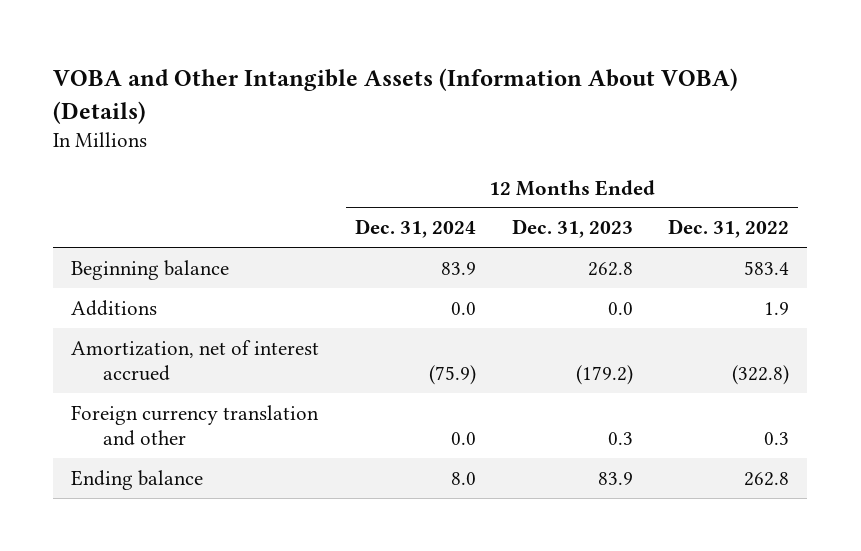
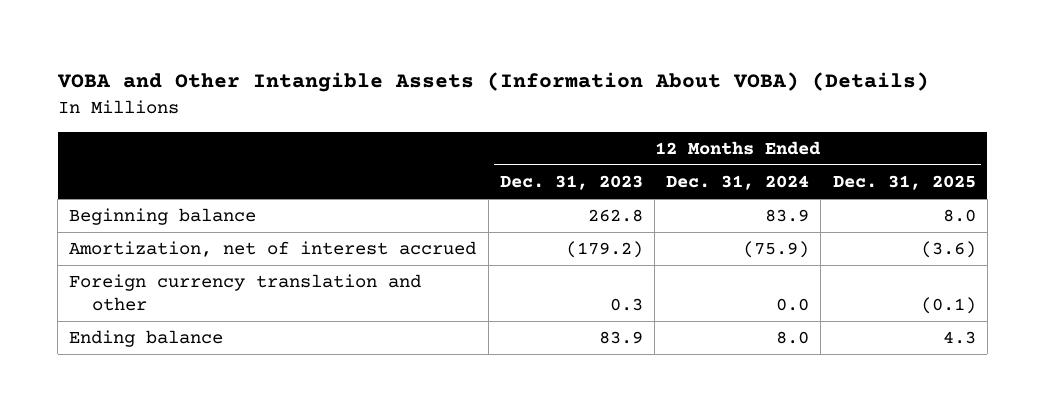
- | 12 Months Ended Dec. 31, 2024 | 12 Months Ended Dec. 31, 2023 | 12 Months Ended Dec. 31, 2022
+ | 12 Months Ended Dec. 31, 2023 | 12 Months Ended Dec. 31, 2024 | 12 Months Ended Dec. 31, 2025
- Additions | 0.0 | 0.0 | 1.9

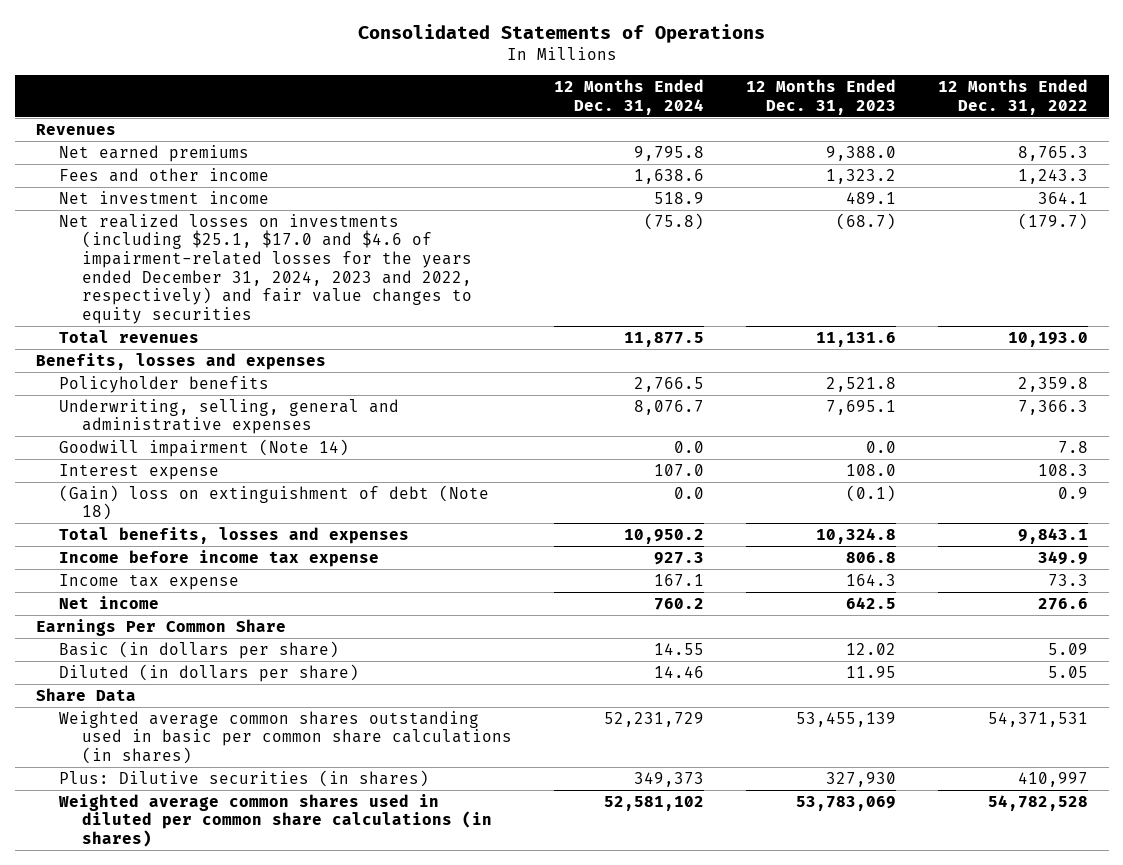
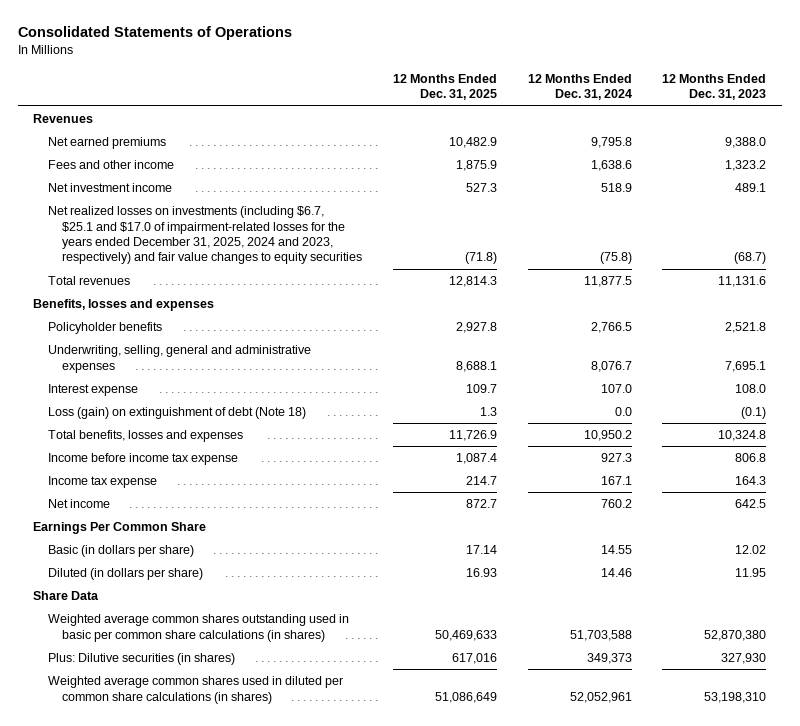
- | 12 Months Ended Dec. 31, 2024 | 12 Months Ended Dec. 31, 2023 | 12 Months Ended Dec. 31, 2022
+ | 12 Months Ended Dec. 31, 2025 | 12 Months Ended Dec. 31, 2024 | 12 Months Ended Dec. 31, 2023
- Net realized losses on investments (including $25.1, $17.0 and $4.6 of impairment-related losses for the years ended December 31, 2024, 2023 and 2022, respectively) and fair value changes to equity securities | (75.8) | (68.7) | (179.7)
+ Net realized losses on investments (including $6.7, $25.1 and $17.0 of impairment-related losses for the years ended December 31, 2025, 2024 and 2023, respectively) and fair value changes to equity securities | (71.8) | (75.8) | (68.7)
- Goodwill impairment (Note 14) | 0.0 | 0.0 | 7.8
- (Gain) loss on extinguishment of debt (Note 18) | 0.0 | (0.1) | 0.9
+ Loss (gain) on extinguishment of debt (Note 18) | 1.3 | 0.0 | (0.1)
- Weighted average common shares outstanding used in basic per common share calculations (in shares) | 52,231,729 | 53,455,139 | 54,371,531
+ Weighted average common shares outstanding used in basic per common share calculations (in shares) | 50,469,633 | 51,703,588 | 52,870,380
- Weighted average common shares used in diluted per common share calculations (in shares) | 52,581,102 | 53,783,069 | 54,782,528
+ Weighted average common shares used in diluted per common share calculations (in shares) | 51,086,649 | 52,052,961 | 53,198,310

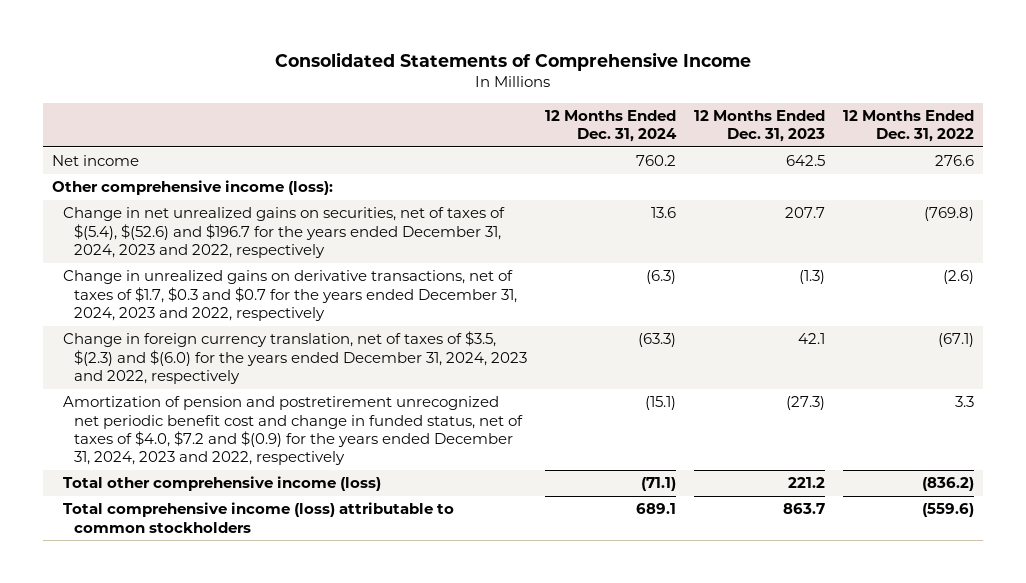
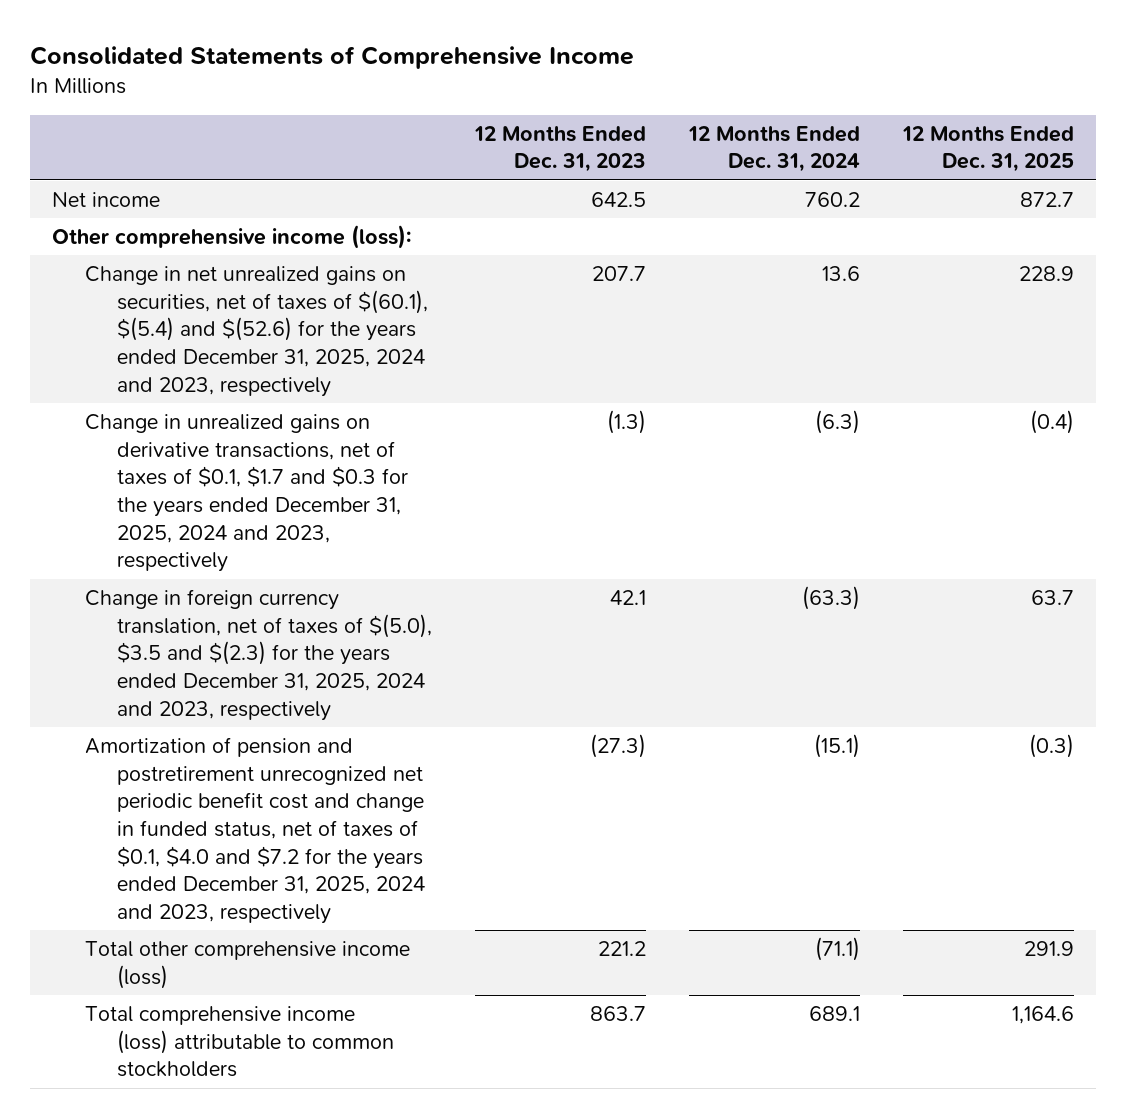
- | 12 Months Ended Dec. 31, 2024 | 12 Months Ended Dec. 31, 2023 | 12 Months Ended Dec. 31, 2022
+ | 12 Months Ended Dec. 31, 2023 | 12 Months Ended Dec. 31, 2024 | 12 Months Ended Dec. 31, 2025
- Change in net unrealized gains on securities, net of taxes of $(5.4), $(52.6) and $196.7 for the years ended December 31, 2024, 2023 and 2022, respectively | 13.6 | 207.7 | (769.8)
- Change in unrealized gains on derivative transactions, net of taxes of $1.7, $0.3 and $0.7 for the years ended December 31, 2024, 2023 and 2022, respectively | (6.3) | (1.3) | (2.6)
- Change in foreign currency translation, net of taxes of $3.5, $(2.3) and $(6.0) for the years ended December 31, 2024, 2023 and 2022, respectively | (63.3) | 42.1 | (67.1)
- Amortization of pension and postretirement unrecognized net periodic benefit cost and change in funded status, net of taxes of $4.0, $7.2 and $(0.9) for the years ended December 31, 2024, 2023 and 2022, respectively | (15.1) | (27.3) | 3.3
+ Change in net unrealized gains on securities, net of taxes of $(60.1), $(5.4) and $(52.6) for the years ended December 31, 2025, 2024 and 2023, respectively | 207.7 | 13.6 | 228.9
+ Change in unrealized gains on derivative transactions, net of taxes of $0.1, $1.7 and $0.3 for the years ended December 31, 2025, 2024 and 2023, respectively | (1.3) | (6.3) | (0.4)
+ Change in foreign currency translation, net of taxes of $(5.0), $3.5 and $(2.3) for the years ended December 31, 2025, 2024 and 2023, respectively | 42.1 | (63.3) | 63.7
+ Amortization of pension and postretirement unrecognized net periodic benefit cost and change in funded status, net of taxes of $0.1, $4.0 and $7.2 for the years ended December 31, 2025, 2024 and 2023, respectively | (27.3) | (15.1) | (0.3)

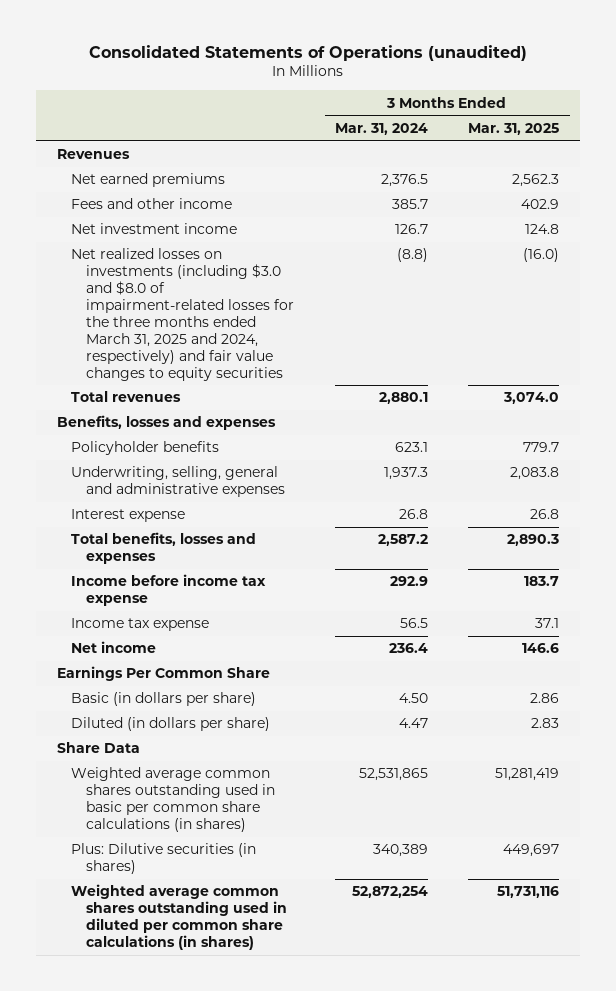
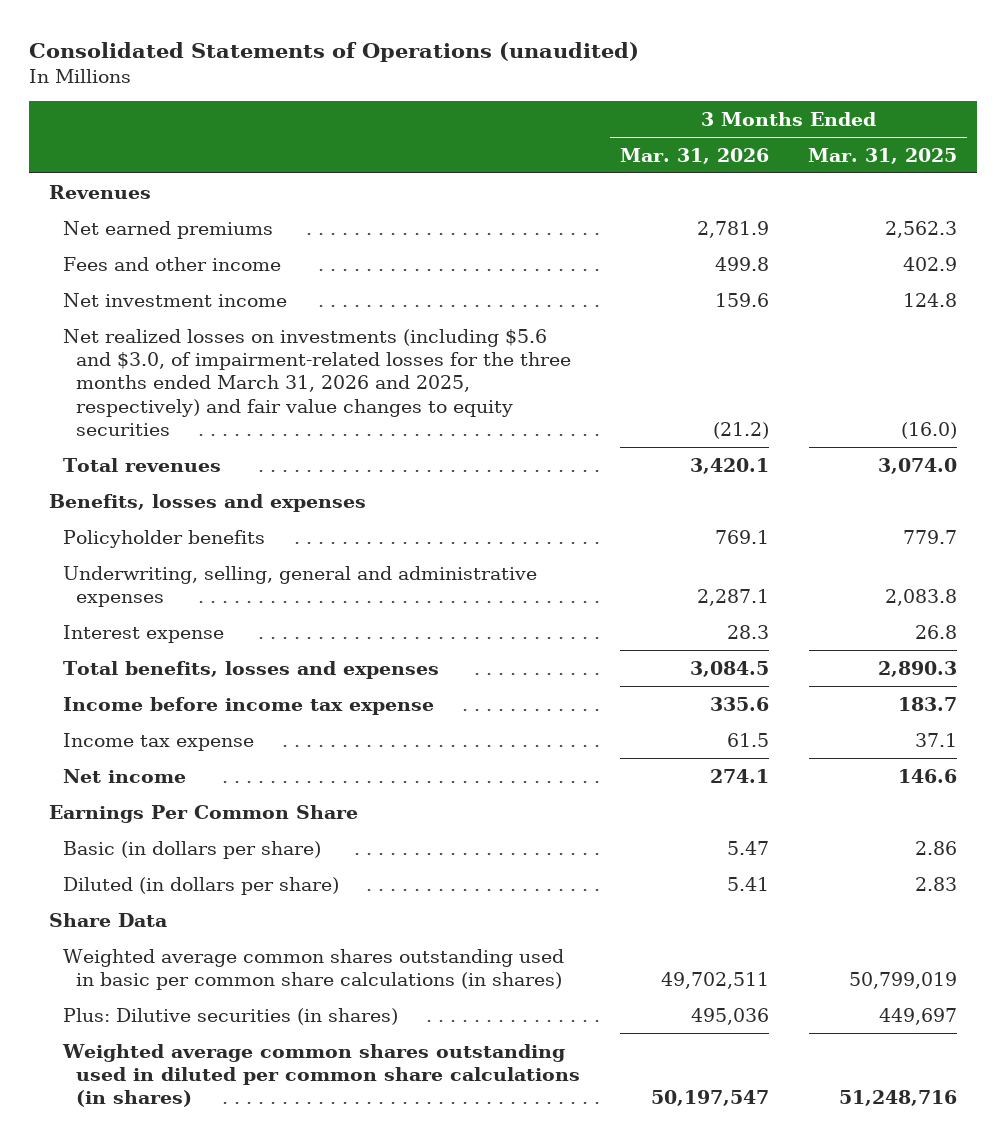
- | 3 Months Ended Mar. 31, 2024 | 3 Months Ended Mar. 31, 2025
+ | 3 Months Ended Mar. 31, 2026 | 3 Months Ended Mar. 31, 2025
- Net realized losses on investments (including $3.0 and $8.0 of impairment-related losses for the three months ended March 31, 2025 and 2024, respectively) and fair value changes to equity securities | (8.8) | (16.0)
+ Net realized losses on investments (including $5.6 and $3.0, of impairment-related losses for the three months ended March 31, 2026 and 2025, respectively) and fair value changes to equity securities | (21.2) | (16.0)
- Weighted average common shares outstanding used in basic per common share calculations (in shares) | 52,531,865 | 51,281,419
+ Weighted average common shares outstanding used in basic per common share calculations (in shares) | 49,702,511 | 50,799,019
- Weighted average common shares outstanding used in diluted per common share calculations (in shares) | 52,872,254 | 51,731,116
+ Weighted average common shares outstanding used in diluted per common share calculations (in shares) | 50,197,547 | 51,248,716

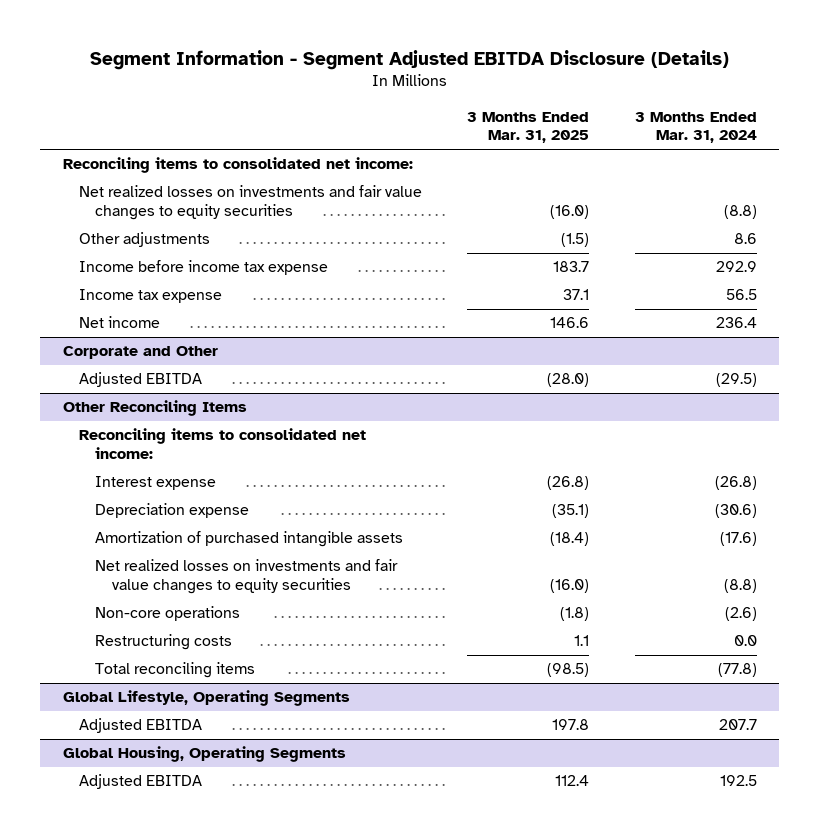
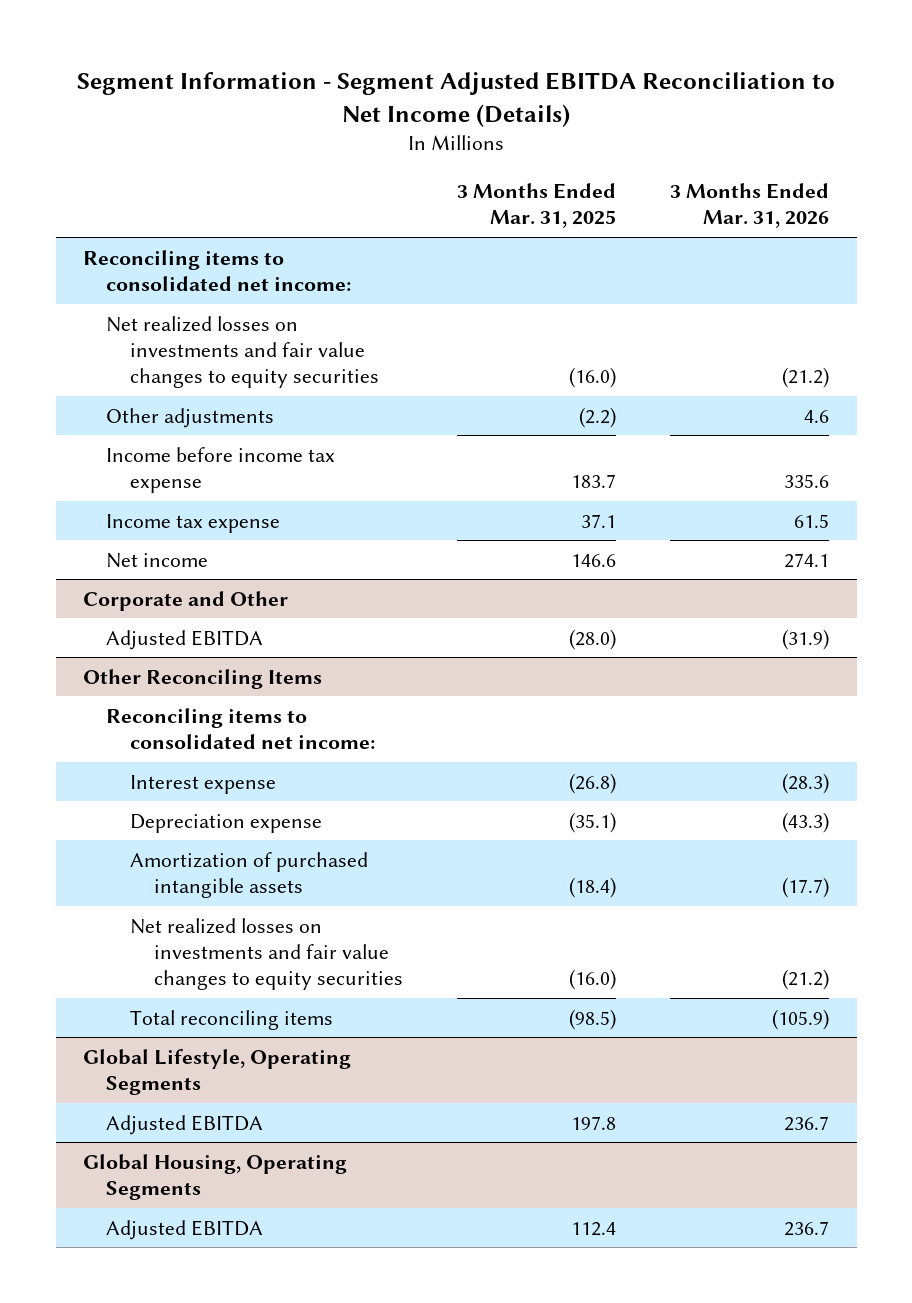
- Segment Information - Segment Adjusted EBITDA Disclosure (Details)
+ Segment Information - Segment Adjusted EBITDA Reconciliation to Net Income (Details)
- | 3 Months Ended Mar. 31, 2025 | 3 Months Ended Mar. 31, 2024
+ | 3 Months Ended Mar. 31, 2025 | 3 Months Ended Mar. 31, 2026
- Other adjustments | (1.5) | 8.6
+ Other adjustments | (2.2) | 4.6
@ Other Reconciling Items
- Non-core operations | (1.8) | (2.6)
- Restructuring costs | 1.1 | 0.0

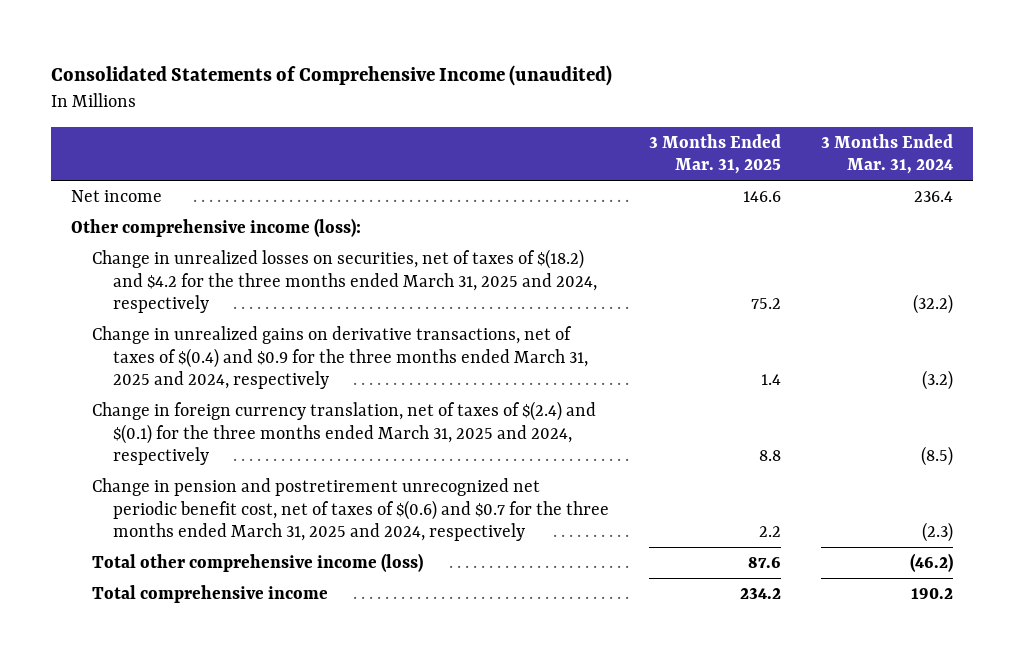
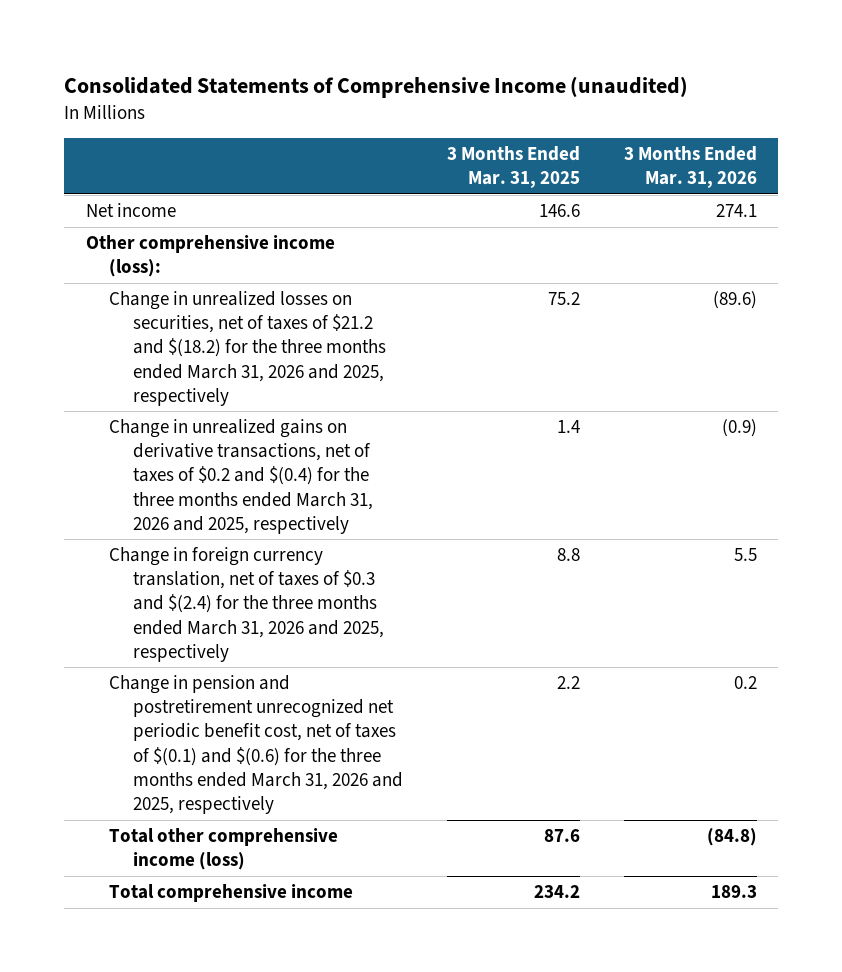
- | 3 Months Ended Mar. 31, 2025 | 3 Months Ended Mar. 31, 2024
+ | 3 Months Ended Mar. 31, 2025 | 3 Months Ended Mar. 31, 2026
- Change in unrealized losses on securities, net of taxes of $(18.2) and $4.2 for the three months ended March 31, 2025 and 2024, respectively | 75.2 | (32.2)
- Change in unrealized gains on derivative transactions, net of taxes of $(0.4) and $0.9 for the three months ended March 31, 2025 and 2024, respectively | 1.4 | (3.2)
- Change in foreign currency translation, net of taxes of $(2.4) and $(0.1) for the three months ended March 31, 2025 and 2024, respectively | 8.8 | (8.5)
- Change in pension and postretirement unrecognized net periodic benefit cost, net of taxes of $(0.6) and $0.7 for the three months ended March 31, 2025 and 2024, respectively | 2.2 | (2.3)
+ Change in unrealized losses on securities, net of taxes of $21.2 and $(18.2) for the three months ended March 31, 2026 and 2025, respectively | 75.2 | (89.6)
+ Change in unrealized gains on derivative transactions, net of taxes of $0.2 and $(0.4) for the three months ended March 31, 2026 and 2025, respectively | 1.4 | (0.9)
+ Change in foreign currency translation, net of taxes of $0.3 and $(2.4) for the three months ended March 31, 2026 and 2025, respectively | 8.8 | 5.5
+ Change in pension and postretirement unrecognized net periodic benefit cost, net of taxes of $(0.1) and $(0.6) for the three months ended March 31, 2026 and 2025, respectively | 2.2 | 0.2

